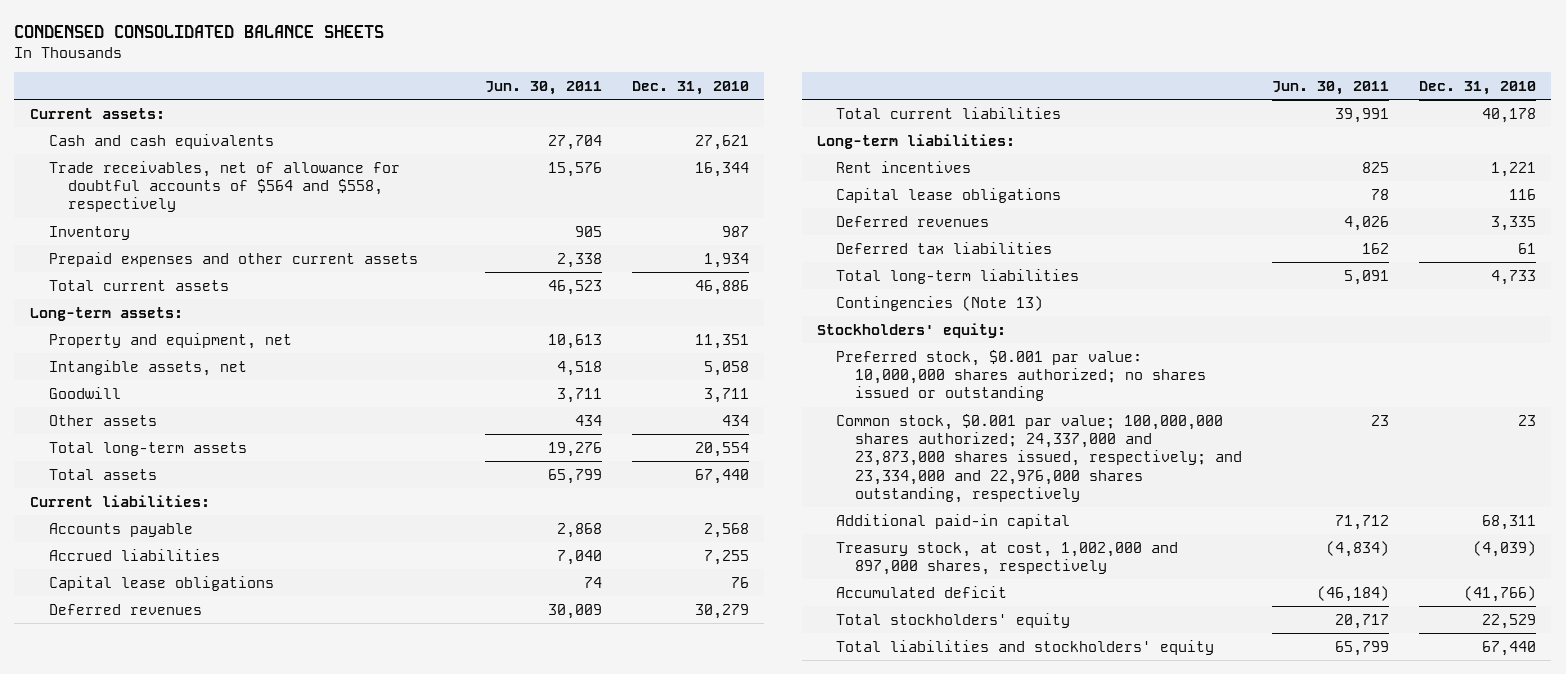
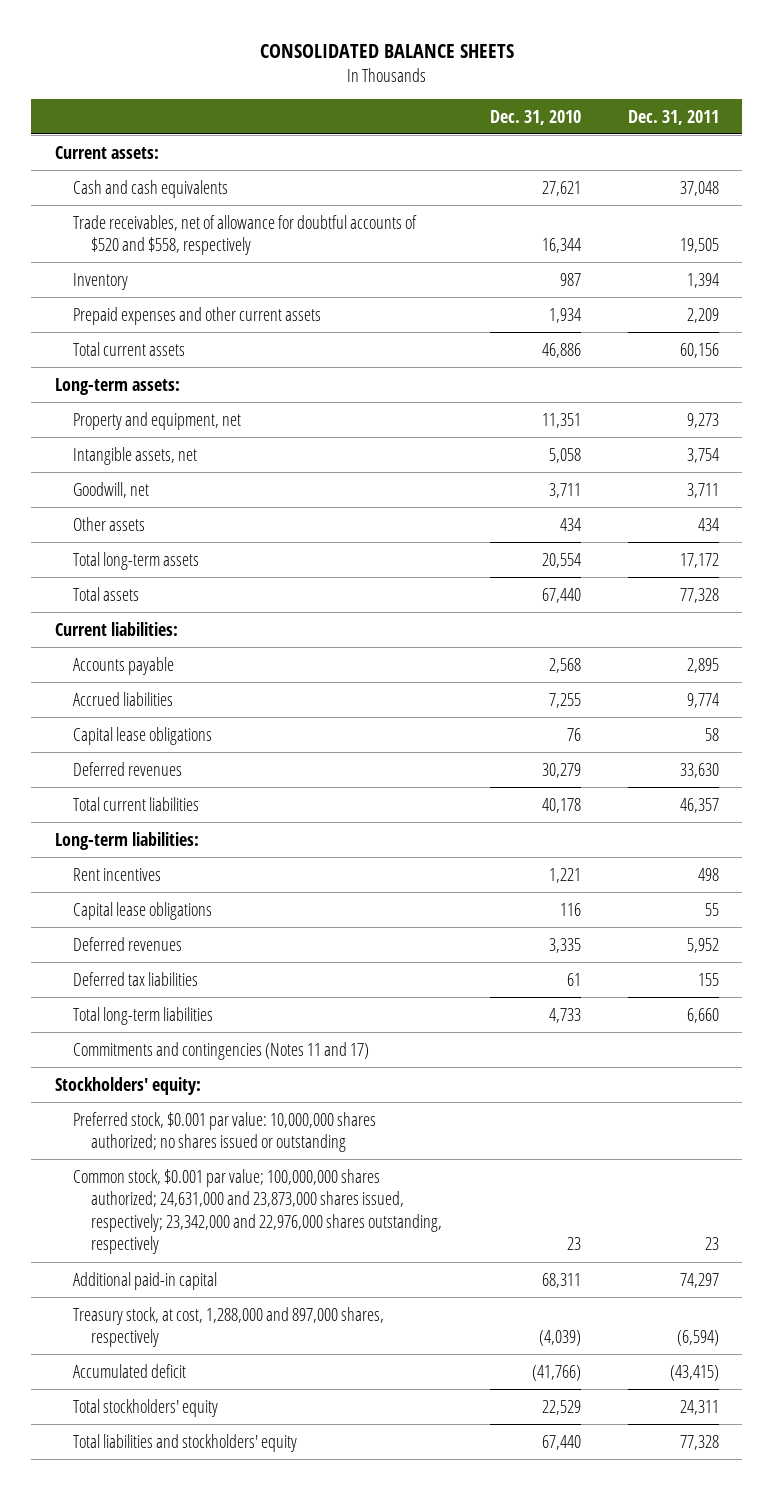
- CONDENSED CONSOLIDATED BALANCE SHEETS
+ CONSOLIDATED BALANCE SHEETS
- | Jun. 30, 2011 | Dec. 31, 2010
+ | Dec. 31, 2010 | Dec. 31, 2011
- Trade receivables, net of allowance for doubtful accounts of $564 and $558, respectively | 15,576 | 16,344
+ Trade receivables, net of allowance for doubtful accounts of $520 and $558, respectively | 16,344 | 19,505
- Goodwill | 3,711 | 3,711
+ Goodwill, net | 3,711 | 3,711
- Contingencies (Note 13)
+ Commitments and contingencies (Notes 11 and 17)
- Common stock, $0.001 par value; 100,000,000 shares authorized; 24,337,000 and 23,873,000 shares issued, respectively; and 23,334,000 and 22,976,000 shares outstanding, respectively | 23 | 23
+ Common stock, $0.001 par value; 100,000,000 shares authorized; 24,631,000 and 23,873,000 shares issued, respectively; 23,342,000 and 22,976,000 shares outstanding, respectively | 23 | 23
- Treasury stock, at cost, 1,002,000 and 897,000 shares, respectively | (4,834) | (4,039)
+ Treasury stock, at cost, 1,288,000 and 897,000 shares, respectively | (4,039) | (6,594)

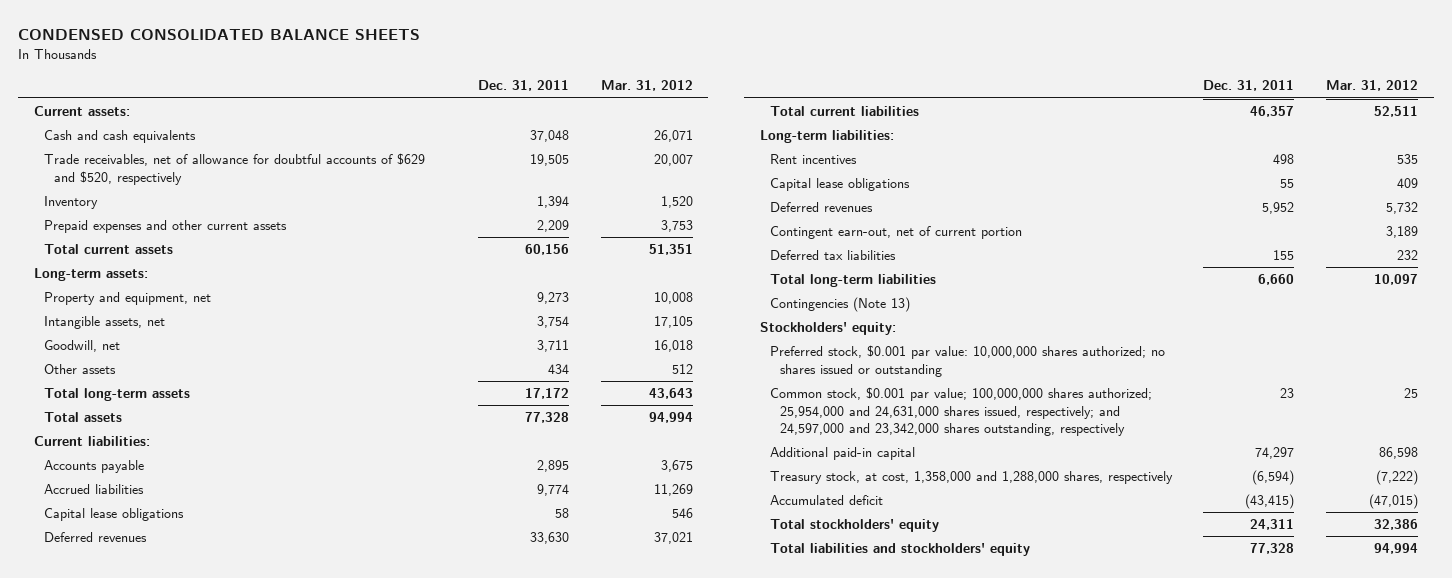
- CONSOLIDATED BALANCE SHEETS
+ CONDENSED CONSOLIDATED BALANCE SHEETS
- | Dec. 31, 2010 | Dec. 31, 2011
+ | Dec. 31, 2011 | Mar. 31, 2012
- Trade receivables, net of allowance for doubtful accounts of $520 and $558, respectively | 16,344 | 19,505
+ Trade receivables, net of allowance for doubtful accounts of $629 and $520, respectively | 19,505 | 20,007
+ Contingent earn-out, net of current portion | | 3,189
- Commitments and contingencies (Notes 11 and 17)
+ Contingencies (Note 13)
- Common stock, $0.001 par value; 100,000,000 shares authorized; 24,631,000 and 23,873,000 shares issued, respectively; 23,342,000 and 22,976,000 shares outstanding, respectively | 23 | 23
+ Common stock, $0.001 par value; 100,000,000 shares authorized; 25,954,000 and 24,631,000 shares issued, respectively; and 24,597,000 and 23,342,000 shares outstanding, respectively | 23 | 25
- Treasury stock, at cost, 1,288,000 and 897,000 shares, respectively | (4,039) | (6,594)
+ Treasury stock, at cost, 1,358,000 and 1,288,000 shares, respectively | (6,594) | (7,222)

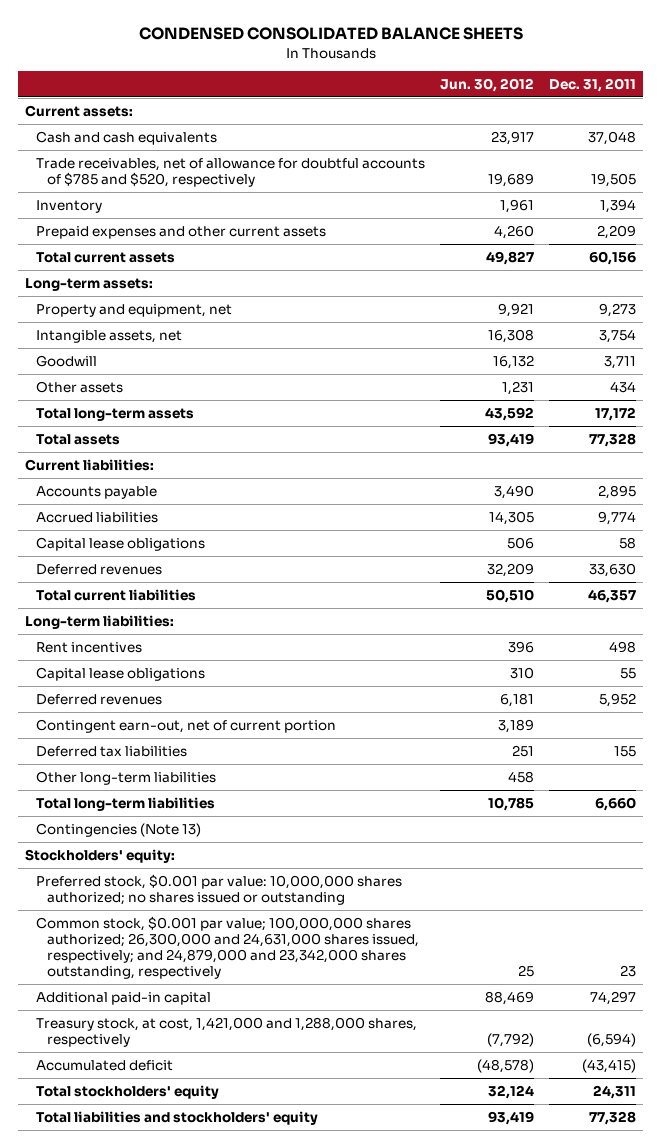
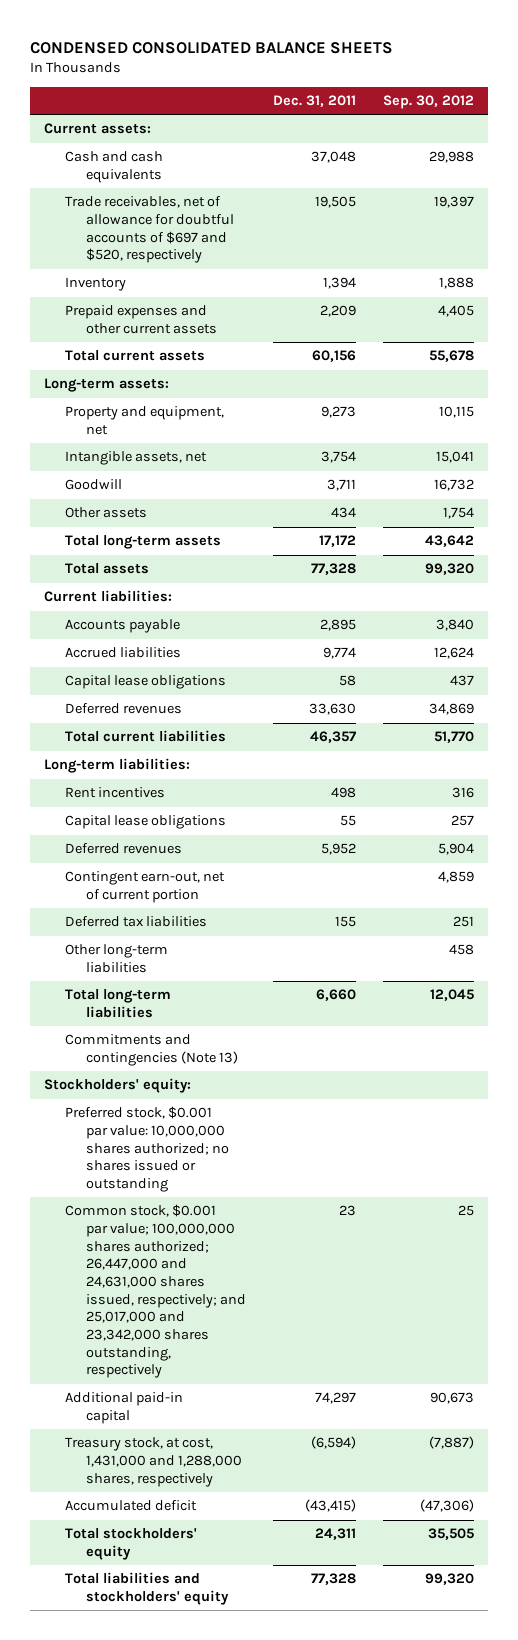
- | Jun. 30, 2012 | Dec. 31, 2011
+ | Dec. 31, 2011 | Sep. 30, 2012
- Trade receivables, net of allowance for doubtful accounts of $785 and $520, respectively | 19,689 | 19,505
+ Trade receivables, net of allowance for doubtful accounts of $697 and $520, respectively | 19,505 | 19,397
- Contingencies (Note 13)
+ Commitments and contingencies (Note 13)
- Common stock, $0.001 par value; 100,000,000 shares authorized; 26,300,000 and 24,631,000 shares issued, respectively; and 24,879,000 and 23,342,000 shares outstanding, respectively | 25 | 23
+ Common stock, $0.001 par value; 100,000,000 shares authorized; 26,447,000 and 24,631,000 shares issued, respectively; and 25,017,000 and 23,342,000 shares outstanding, respectively | 23 | 25
- Treasury stock, at cost, 1,421,000 and 1,288,000 shares, respectively | (7,792) | (6,594)
+ Treasury stock, at cost, 1,431,000 and 1,288,000 shares, respectively | (6,594) | (7,887)

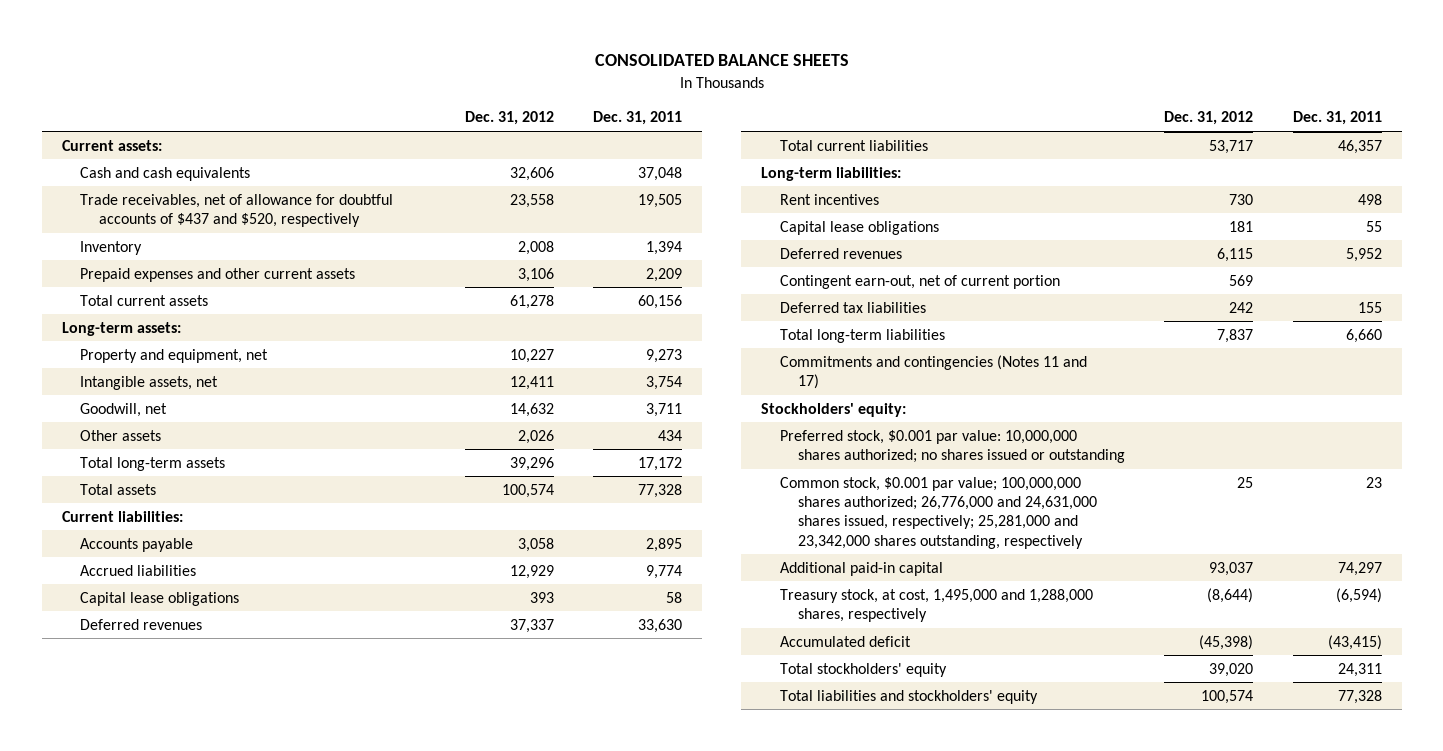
- CONDENSED CONSOLIDATED BALANCE SHEETS
+ CONSOLIDATED BALANCE SHEETS
- | Dec. 31, 2011 | Sep. 30, 2012
+ | Dec. 31, 2012 | Dec. 31, 2011
- Trade receivables, net of allowance for doubtful accounts of $697 and $520, respectively | 19,505 | 19,397
+ Trade receivables, net of allowance for doubtful accounts of $437 and $520, respectively | 23,558 | 19,505
- Goodwill | 3,711 | 16,732
+ Goodwill, net | 14,632 | 3,711
- Other long-term liabilities | | 458
- Commitments and contingencies (Note 13)
+ Commitments and contingencies (Notes 11 and 17)
- Common stock, $0.001 par value; 100,000,000 shares authorized; 26,447,000 and 24,631,000 shares issued, respectively; and 25,017,000 and 23,342,000 shares outstanding, respectively | 23 | 25
+ Common stock, $0.001 par value; 100,000,000 shares authorized; 26,776,000 and 24,631,000 shares issued, respectively; 25,281,000 and 23,342,000 shares outstanding, respectively | 25 | 23
- Treasury stock, at cost, 1,431,000 and 1,288,000 shares, respectively | (6,594) | (7,887)
+ Treasury stock, at cost, 1,495,000 and 1,288,000 shares, respectively | (8,644) | (6,594)

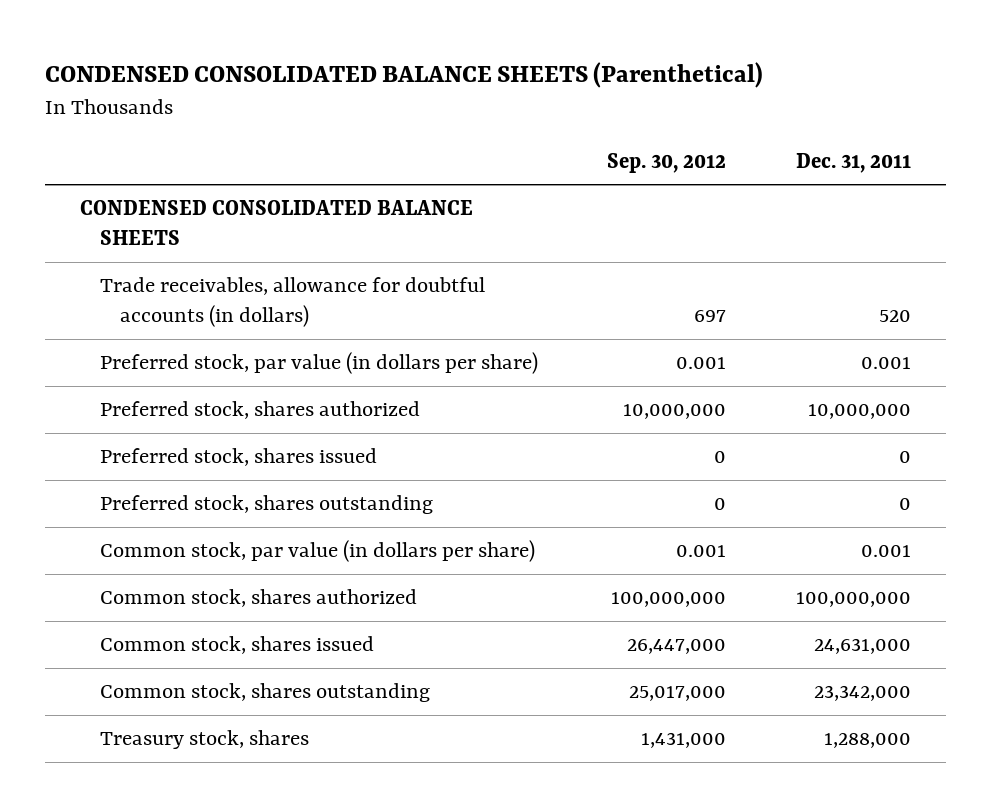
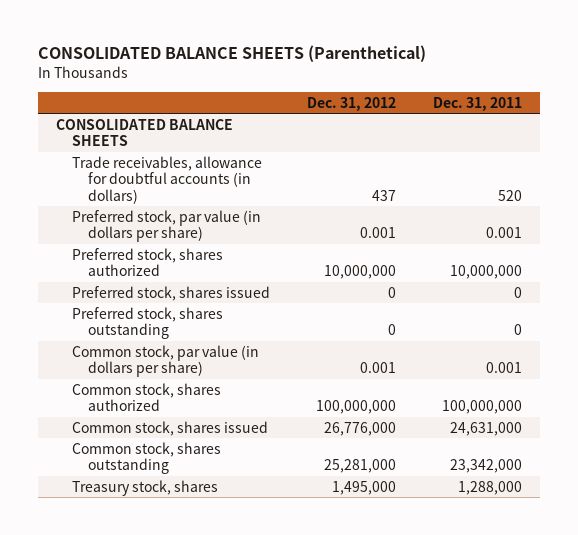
- CONDENSED CONSOLIDATED BALANCE SHEETS (Parenthetical)
+ CONSOLIDATED BALANCE SHEETS (Parenthetical)
- | Sep. 30, 2012 | Dec. 31, 2011
+ | Dec. 31, 2012 | Dec. 31, 2011
- CONDENSED CONSOLIDATED BALANCE SHEETS
+ CONSOLIDATED BALANCE SHEETS

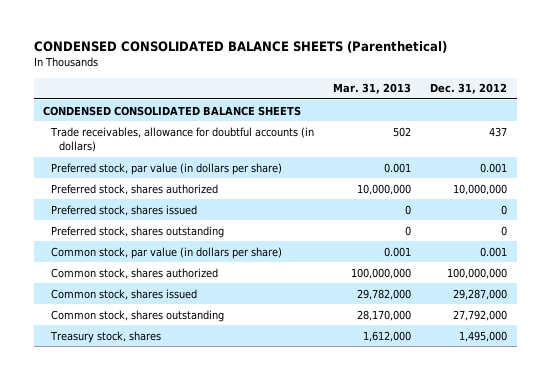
- CONSOLIDATED BALANCE SHEETS (Parenthetical)
+ CONDENSED CONSOLIDATED BALANCE SHEETS (Parenthetical)
- | Dec. 31, 2012 | Dec. 31, 2011
+ | Mar. 31, 2013 | Dec. 31, 2012
- CONSOLIDATED BALANCE SHEETS
+ CONDENSED CONSOLIDATED BALANCE SHEETS
- Common stock, shares issued | 26,776,000 | 24,631,000
- Common stock, shares outstanding | 25,281,000 | 23,342,000
+ Common stock, shares issued | 29,782,000 | 29,287,000
+ Common stock, shares outstanding | 28,170,000 | 27,792,000

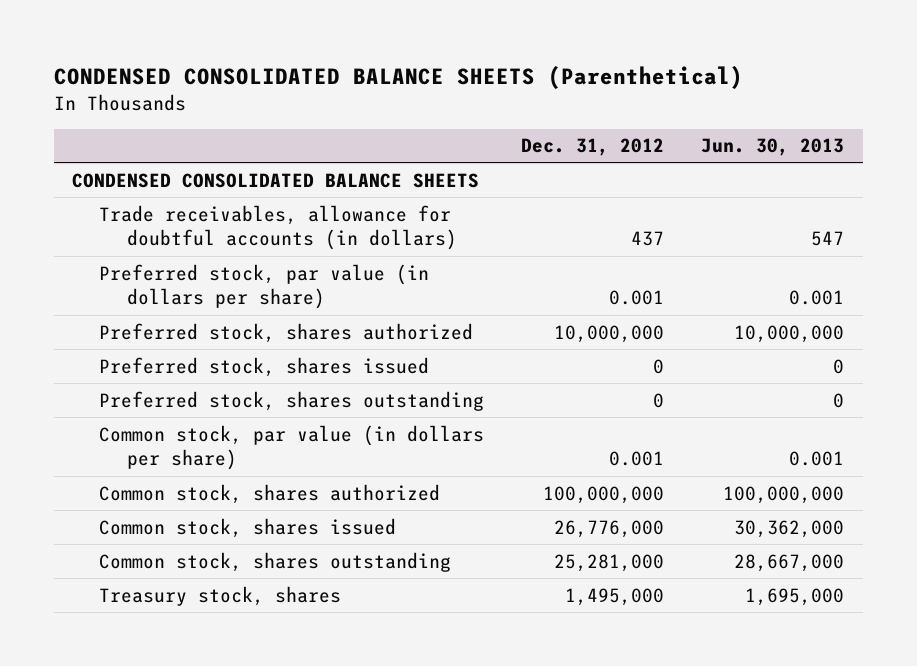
- | Mar. 31, 2013 | Dec. 31, 2012
+ | Dec. 31, 2012 | Jun. 30, 2013
- Common stock, shares issued | 29,782,000 | 29,287,000
- Common stock, shares outstanding | 28,170,000 | 27,792,000
+ Common stock, shares issued | 26,776,000 | 30,362,000
+ Common stock, shares outstanding | 25,281,000 | 28,667,000

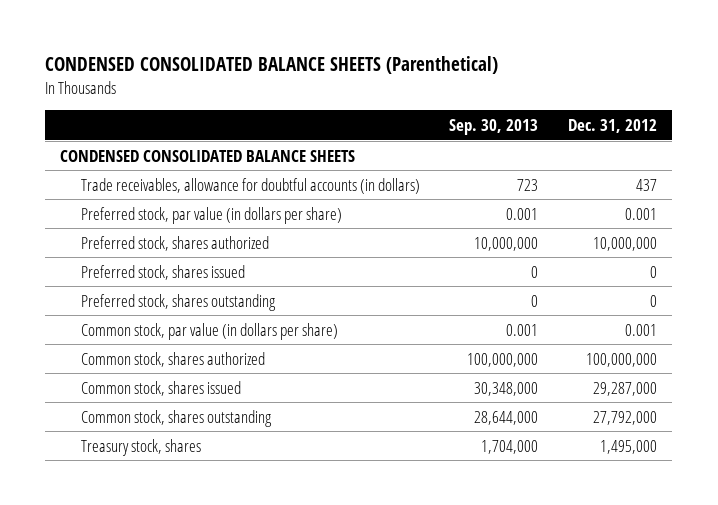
- | Dec. 31, 2012 | Jun. 30, 2013
+ | Sep. 30, 2013 | Dec. 31, 2012
- Common stock, shares issued | 26,776,000 | 30,362,000
- Common stock, shares outstanding | 25,281,000 | 28,667,000
+ Common stock, shares issued | 30,348,000 | 29,287,000
+ Common stock, shares outstanding | 28,644,000 | 27,792,000

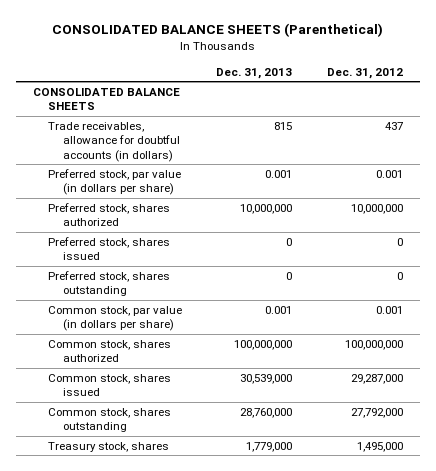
- CONDENSED CONSOLIDATED BALANCE SHEETS (Parenthetical)
+ CONSOLIDATED BALANCE SHEETS (Parenthetical)
- | Sep. 30, 2013 | Dec. 31, 2012
+ | Dec. 31, 2013 | Dec. 31, 2012
- CONDENSED CONSOLIDATED BALANCE SHEETS
+ CONSOLIDATED BALANCE SHEETS

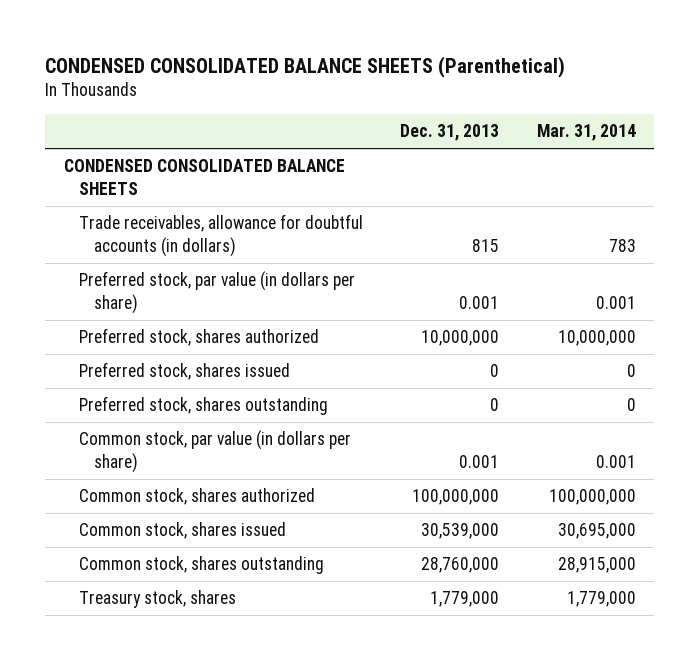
- CONSOLIDATED BALANCE SHEETS (Parenthetical)
+ CONDENSED CONSOLIDATED BALANCE SHEETS (Parenthetical)
- | Dec. 31, 2013 | Dec. 31, 2012
+ | Dec. 31, 2013 | Mar. 31, 2014
- CONSOLIDATED BALANCE SHEETS
+ CONDENSED CONSOLIDATED BALANCE SHEETS

